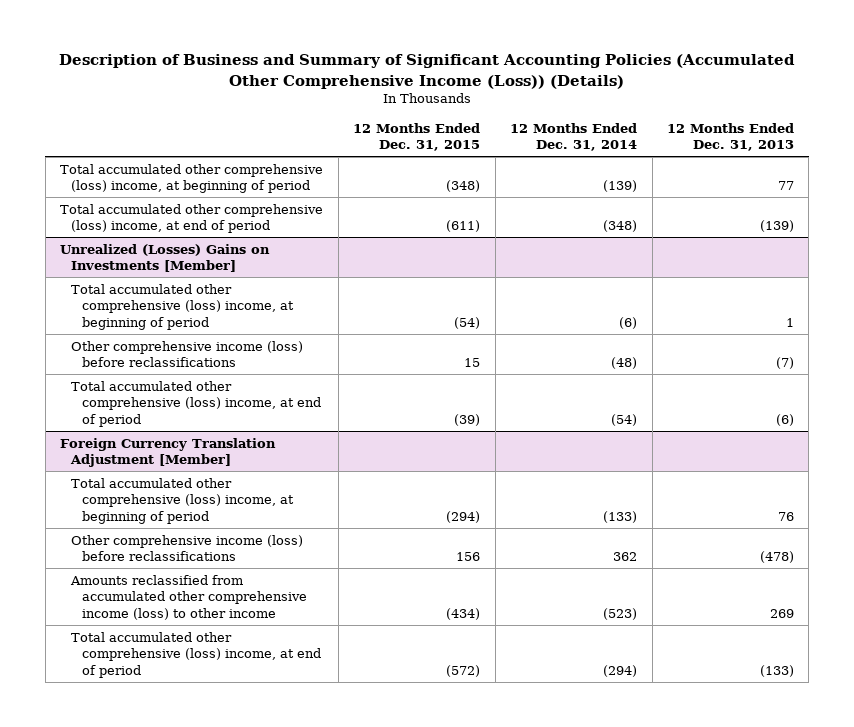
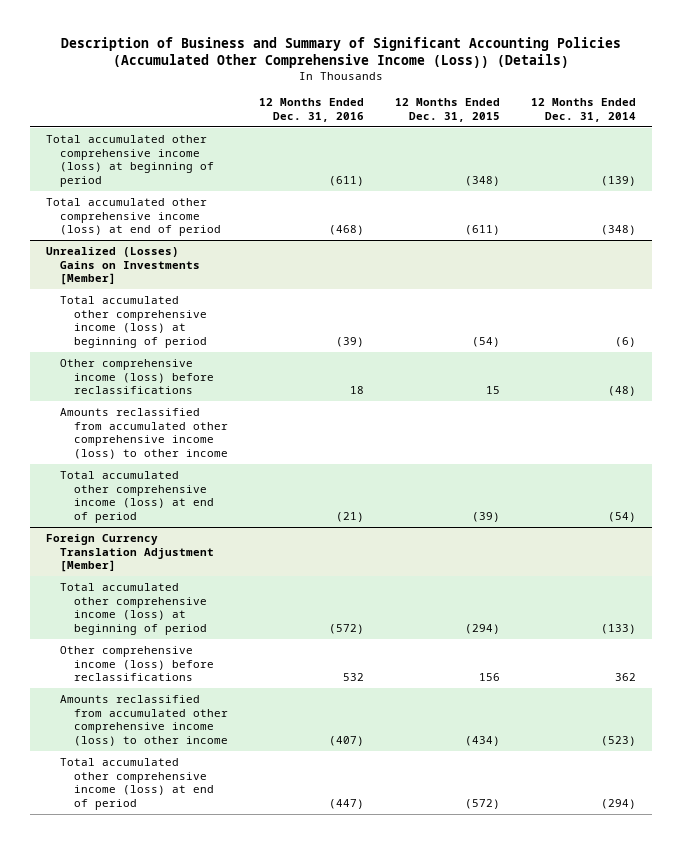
- | 12 Months Ended Dec. 31, 2015 | 12 Months Ended Dec. 31, 2014 | 12 Months Ended Dec. 31, 2013
+ | 12 Months Ended Dec. 31, 2016 | 12 Months Ended Dec. 31, 2015 | 12 Months Ended Dec. 31, 2014
- Total accumulated other comprehensive (loss) income, at beginning of period | (348) | (139) | 77
- Total accumulated other comprehensive (loss) income, at end of period | (611) | (348) | (139)
+ Total accumulated other comprehensive income (loss) at beginning of period | (611) | (348) | (139)
+ Total accumulated other comprehensive income (loss) at end of period | (468) | (611) | (348)
@ Unrealized (Losses) Gains on Investments [Member]
- Total accumulated other comprehensive (loss) income, at beginning of period | (54) | (6) | 1
+ Total accumulated other comprehensive income (loss) at beginning of period | (39) | (54) | (6)
- Total accumulated other comprehensive (loss) income, at end of period | (39) | (54) | (6)
+ Amounts reclassified from accumulated other comprehensive income (loss) to other income
+ Total accumulated other comprehensive income (loss) at end of period | (21) | (39) | (54)
@ Foreign Currency Translation Adjustment [Member]
- Total accumulated other comprehensive (loss) income, at beginning of period | (294) | (133) | 76
+ Total accumulated other comprehensive income (loss) at beginning of period | (572) | (294) | (133)
- Total accumulated other comprehensive (loss) income, at end of period | (572) | (294) | (133)
+ Total accumulated other comprehensive income (loss) at end of period | (447) | (572) | (294)

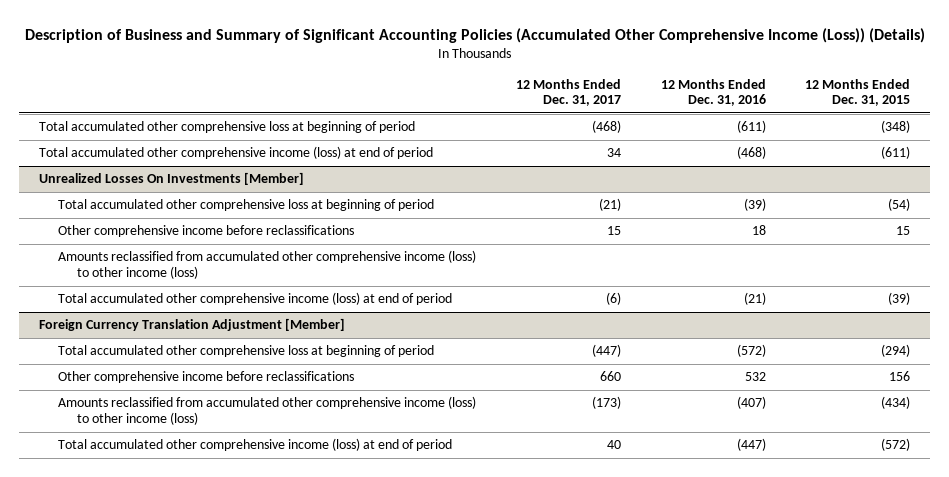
- | 12 Months Ended Dec. 31, 2016 | 12 Months Ended Dec. 31, 2015 | 12 Months Ended Dec. 31, 2014
+ | 12 Months Ended Dec. 31, 2017 | 12 Months Ended Dec. 31, 2016 | 12 Months Ended Dec. 31, 2015
- Total accumulated other comprehensive income (loss) at beginning of period | (611) | (348) | (139)
+ Total accumulated other comprehensive loss at beginning of period | (468) | (611) | (348)
- Unrealized (Losses) Gains on Investments [Member]
- Total accumulated other comprehensive income (loss) at beginning of period | (39) | (54) | (6)
- Other comprehensive income (loss) before reclassifications | 18 | 15 | (48)
- Amounts reclassified from accumulated other comprehensive income (loss) to other income
+ Unrealized Losses On Investments [Member]
+ Total accumulated other comprehensive loss at beginning of period | (21) | (39) | (54)
+ Other comprehensive income before reclassifications | 15 | 18 | 15
+ Amounts reclassified from accumulated other comprehensive income (loss) to other income (loss)
@ Foreign Currency Translation Adjustment [Member]
- Total accumulated other comprehensive income (loss) at beginning of period | (572) | (294) | (133)
- Other comprehensive income (loss) before reclassifications | 532 | 156 | 362
- Amounts reclassified from accumulated other comprehensive income (loss) to other income | (407) | (434) | (523)
+ Total accumulated other comprehensive loss at beginning of period | (447) | (572) | (294)
+ Other comprehensive income before reclassifications | 660 | 532 | 156
+ Amounts reclassified from accumulated other comprehensive income (loss) to other income (loss) | (173) | (407) | (434)

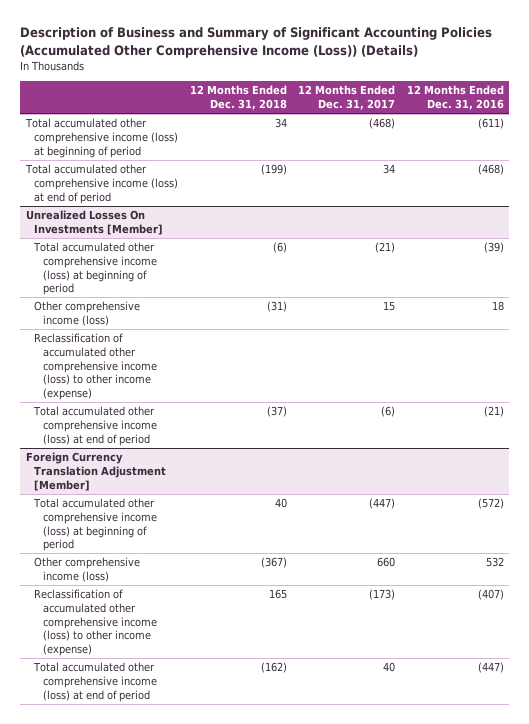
- | 12 Months Ended Dec. 31, 2017 | 12 Months Ended Dec. 31, 2016 | 12 Months Ended Dec. 31, 2015
+ | 12 Months Ended Dec. 31, 2018 | 12 Months Ended Dec. 31, 2017 | 12 Months Ended Dec. 31, 2016
- Total accumulated other comprehensive loss at beginning of period | (468) | (611) | (348)
+ Total accumulated other comprehensive income (loss) at beginning of period | 34 | (468) | (611)
@ Unrealized Losses On Investments [Member]
- Total accumulated other comprehensive loss at beginning of period | (21) | (39) | (54)
- Other comprehensive income before reclassifications | 15 | 18 | 15
- Amounts reclassified from accumulated other comprehensive income (loss) to other income (loss)
+ Total accumulated other comprehensive income (loss) at beginning of period | (6) | (21) | (39)
+ Other comprehensive income (loss) | (31) | 15 | 18
+ Reclassification of accumulated other comprehensive income (loss) to other income (expense)
@ Foreign Currency Translation Adjustment [Member]
- Total accumulated other comprehensive loss at beginning of period | (447) | (572) | (294)
- Other comprehensive income before reclassifications | 660 | 532 | 156
- Amounts reclassified from accumulated other comprehensive income (loss) to other income (loss) | (173) | (407) | (434)
+ Total accumulated other comprehensive income (loss) at beginning of period | 40 | (447) | (572)
+ Other comprehensive income (loss) | (367) | 660 | 532
+ Reclassification of accumulated other comprehensive income (loss) to other income (expense) | 165 | (173) | (407)

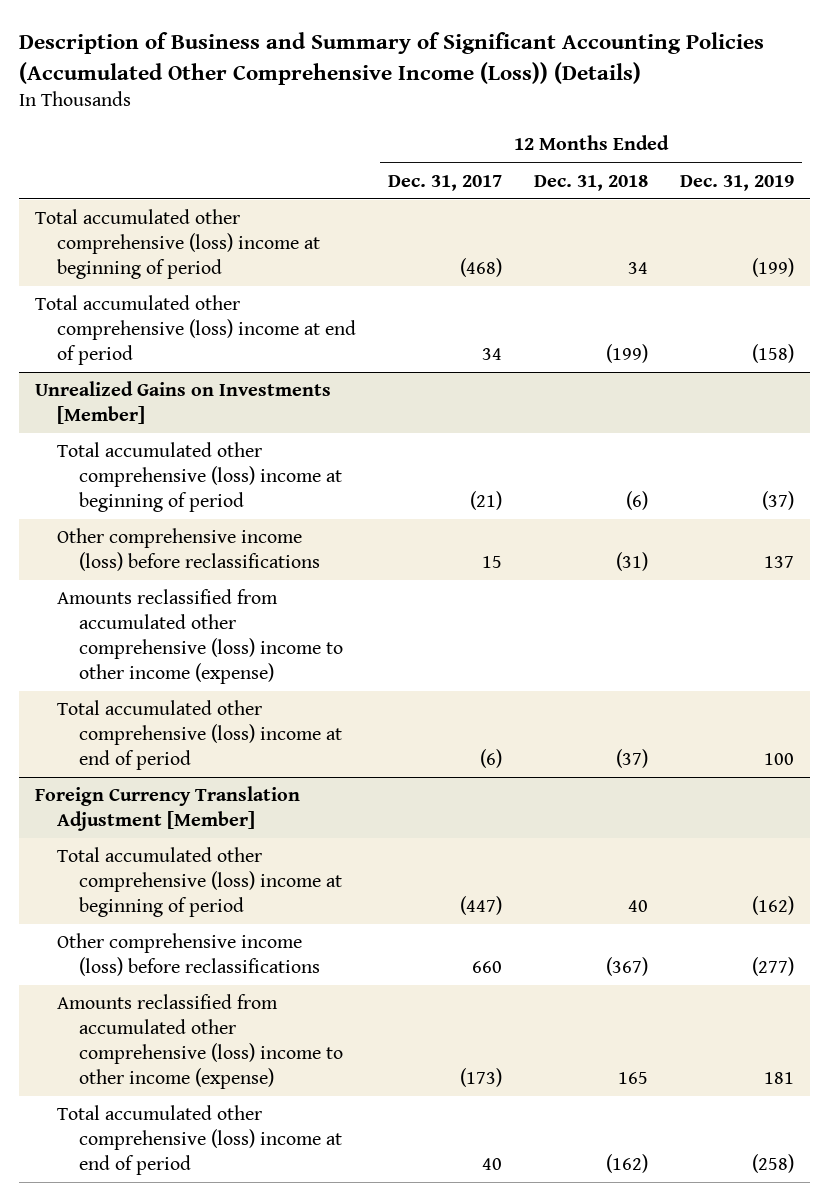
- | 12 Months Ended Dec. 31, 2018 | 12 Months Ended Dec. 31, 2017 | 12 Months Ended Dec. 31, 2016
+ | 12 Months Ended Dec. 31, 2017 | 12 Months Ended Dec. 31, 2018 | 12 Months Ended Dec. 31, 2019
- Total accumulated other comprehensive income (loss) at beginning of period | 34 | (468) | (611)
- Total accumulated other comprehensive income (loss) at end of period | (199) | 34 | (468)
- Unrealized Losses On Investments [Member]
- Total accumulated other comprehensive income (loss) at beginning of period | (6) | (21) | (39)
- Other comprehensive income (loss) | (31) | 15 | 18
- Reclassification of accumulated other comprehensive income (loss) to other income (expense)
- Total accumulated other comprehensive income (loss) at end of period | (37) | (6) | (21)
+ Total accumulated other comprehensive (loss) income at beginning of period | (468) | 34 | (199)
+ Total accumulated other comprehensive (loss) income at end of period | 34 | (199) | (158)
+ Unrealized Gains on Investments [Member]
+ Total accumulated other comprehensive (loss) income at beginning of period | (21) | (6) | (37)
+ Other comprehensive income (loss) before reclassifications | 15 | (31) | 137
+ Amounts reclassified from accumulated other comprehensive (loss) income to other income (expense)
+ Total accumulated other comprehensive (loss) income at end of period | (6) | (37) | 100
@ Foreign Currency Translation Adjustment [Member]
- Total accumulated other comprehensive income (loss) at beginning of period | 40 | (447) | (572)
- Other comprehensive income (loss) | (367) | 660 | 532
- Reclassification of accumulated other comprehensive income (loss) to other income (expense) | 165 | (173) | (407)
- Total accumulated other comprehensive income (loss) at end of period | (162) | 40 | (447)
+ Total accumulated other comprehensive (loss) income at beginning of period | (447) | 40 | (162)
+ Other comprehensive income (loss) before reclassifications | 660 | (367) | (277)
+ Amounts reclassified from accumulated other comprehensive (loss) income to other income (expense) | (173) | 165 | 181
+ Total accumulated other comprehensive (loss) income at end of period | 40 | (162) | (258)

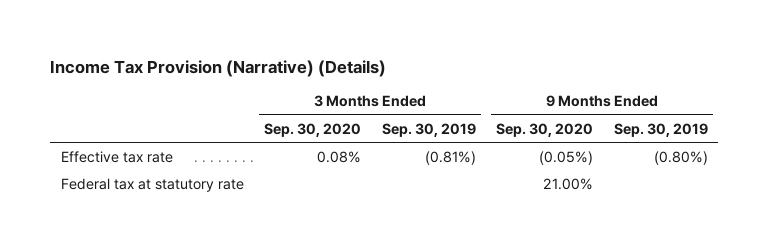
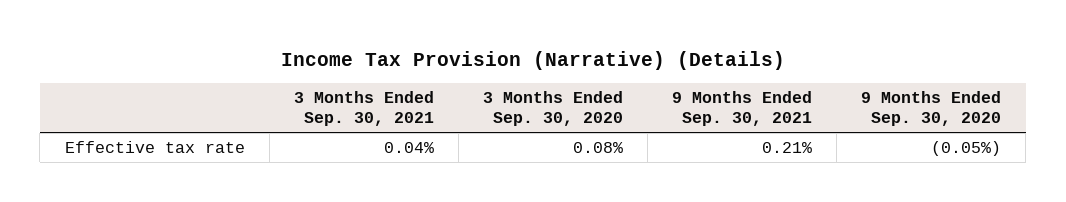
- | 3 Months Ended Sep. 30, 2020 | 3 Months Ended Sep. 30, 2019 | 9 Months Ended Sep. 30, 2020 | 9 Months Ended Sep. 30, 2019
+ | 3 Months Ended Sep. 30, 2021 | 3 Months Ended Sep. 30, 2020 | 9 Months Ended Sep. 30, 2021 | 9 Months Ended Sep. 30, 2020
- Federal tax at statutory rate | | | 21.00% |

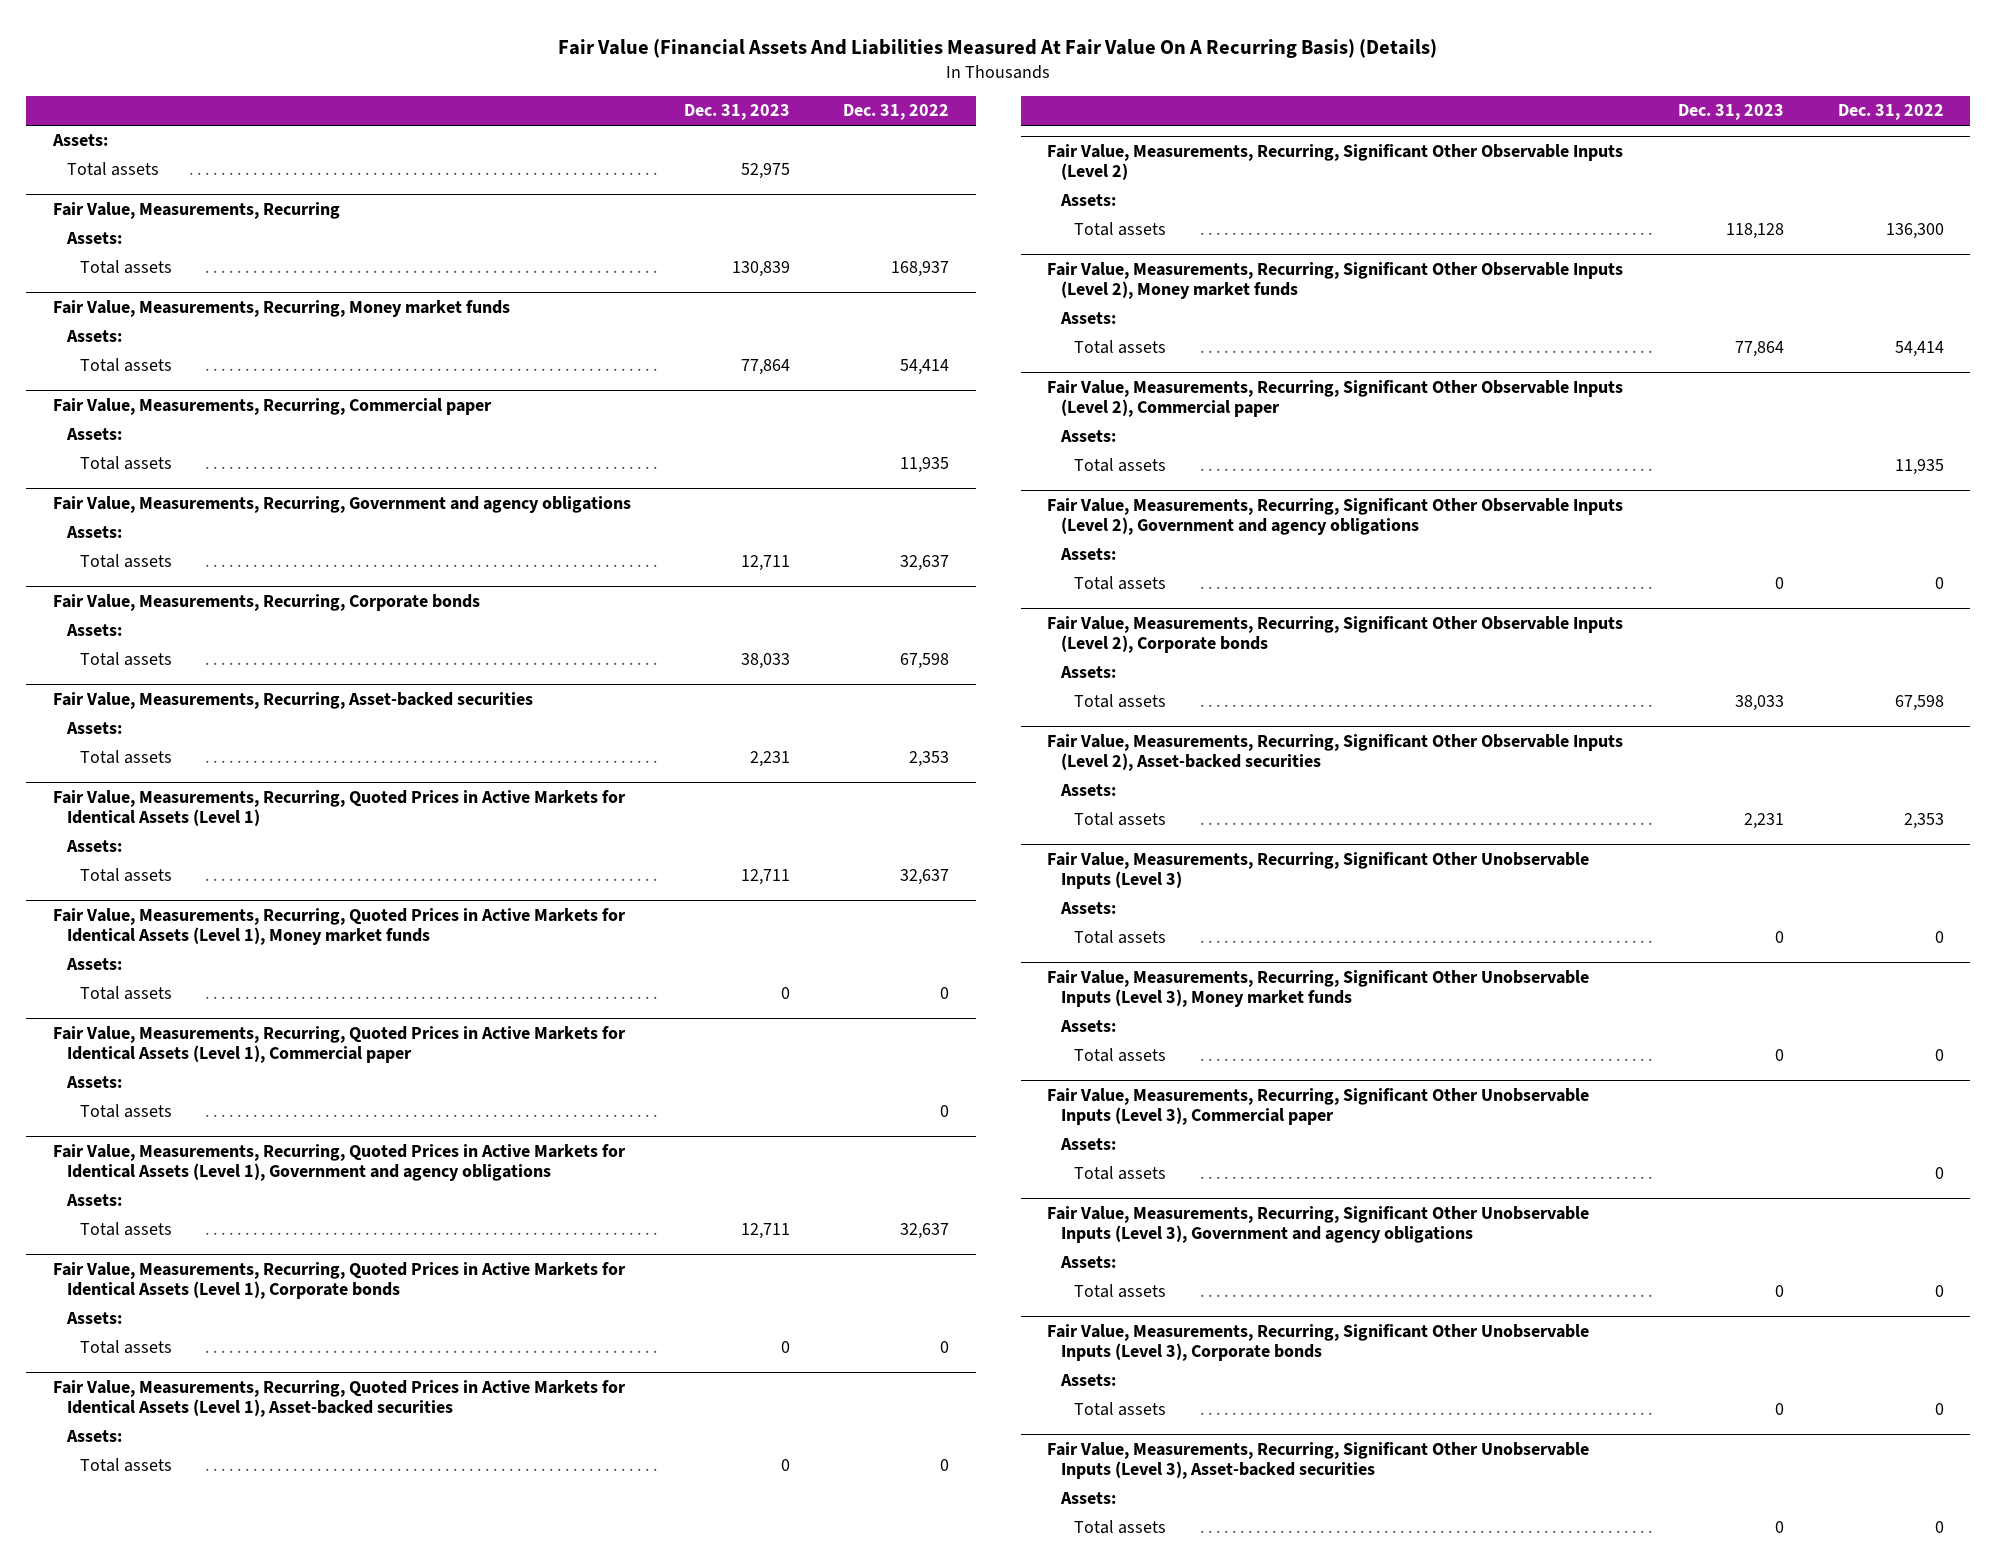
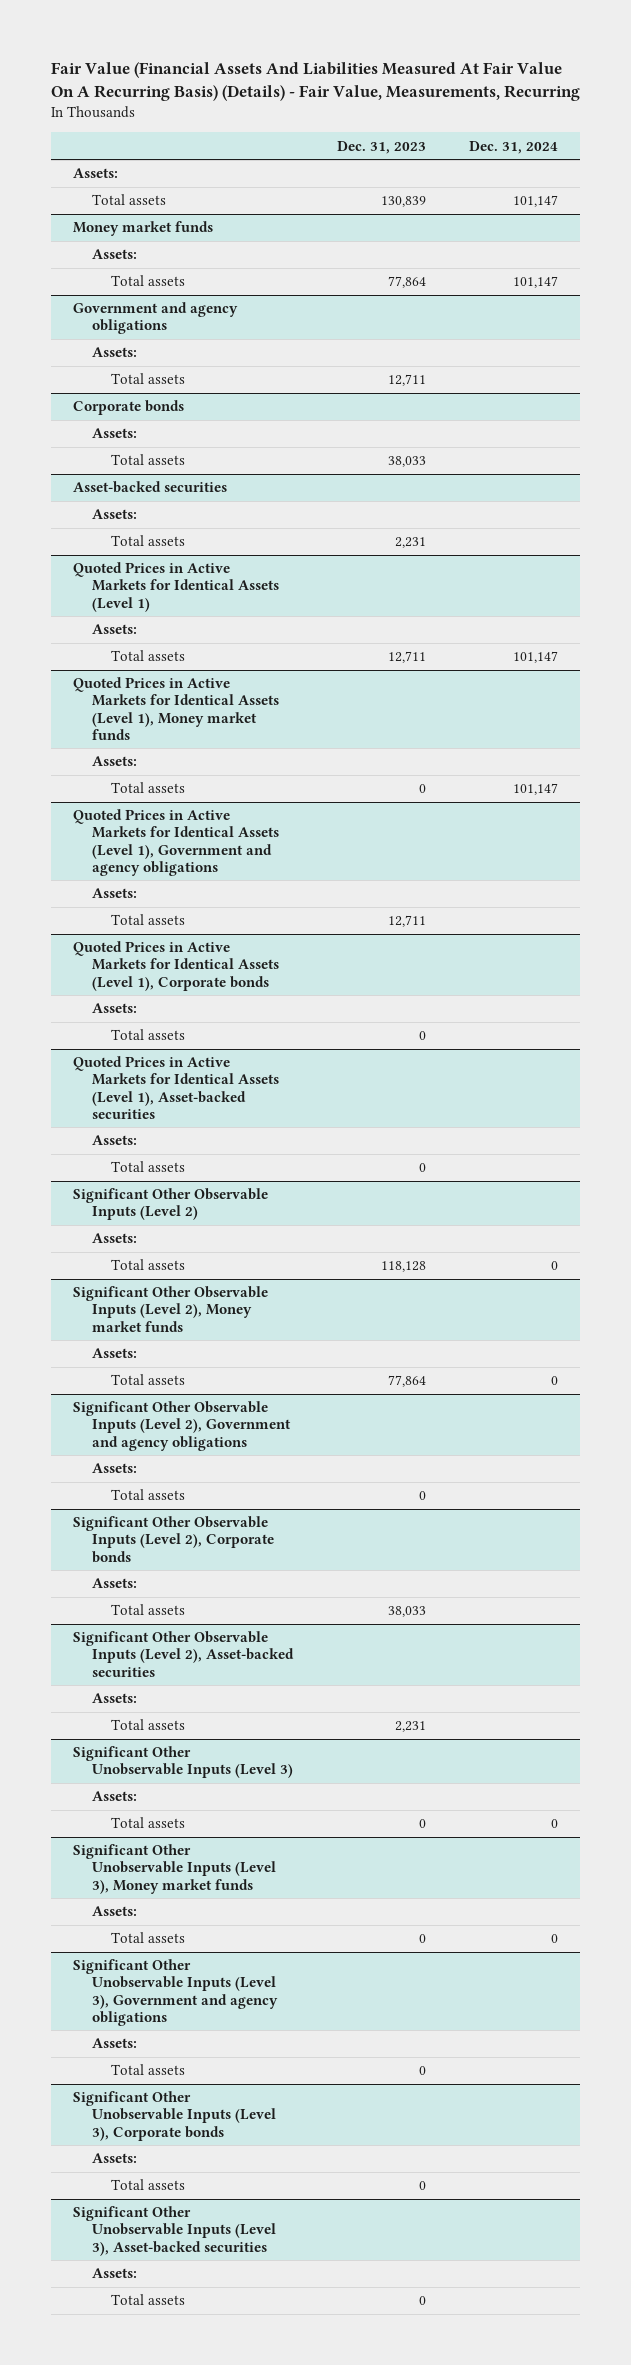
- Fair Value (Financial Assets And Liabilities Measured At Fair Value On A Recurring Basis) (Details)
+ Fair Value (Financial Assets And Liabilities Measured At Fair Value On A Recurring Basis) (Details) - Fair Value, Measurements, Recurring
- | Dec. 31, 2023 | Dec. 31, 2022
+ | Dec. 31, 2023 | Dec. 31, 2024
- Total assets | 52,975 |
- Fair Value, Measurements, Recurring
- Assets:
- Fair Value, Measurements, Recurring, Money market funds
+ Money market funds
- Fair Value, Measurements, Recurring, Commercial paper
- Assets:
- Total assets | | 11,935
- Fair Value, Measurements, Recurring, Government and agency obligations
+ Government and agency obligations
- Fair Value, Measurements, Recurring, Corporate bonds
+ Corporate bonds
- Fair Value, Measurements, Recurring, Asset-backed securities
+ Asset-backed securities
- Fair Value, Measurements, Recurring, Quoted Prices in Active Markets for Identical Assets (Level 1)
+ Quoted Prices in Active Markets for Identical Assets (Level 1)
- Fair Value, Measurements, Recurring, Quoted Prices in Active Markets for Identical Assets (Level 1), Money market funds
+ Quoted Prices in Active Markets for Identical Assets (Level 1), Money market funds
- Fair Value, Measurements, Recurring, Quoted Prices in Active Markets for Identical Assets (Level 1), Commercial paper
- Assets:
- Total assets | | 0
- Fair Value, Measurements, Recurring, Quoted Prices in Active Markets for Identical Assets (Level 1), Government and agency obligations
+ Quoted Prices in Active Markets for Identical Assets (Level 1), Government and agency obligations
- Fair Value, Measurements, Recurring, Quoted Prices in Active Markets for Identical Assets (Level 1), Corporate bonds
+ Quoted Prices in Active Markets for Identical Assets (Level 1), Corporate bonds
- Fair Value, Measurements, Recurring, Quoted Prices in Active Markets for Identical Assets (Level 1), Asset-backed securities
+ Quoted Prices in Active Markets for Identical Assets (Level 1), Asset-backed securities
- Fair Value, Measurements, Recurring, Significant Other Observable Inputs (Level 2)
+ Significant Other Observable Inputs (Level 2)
- Fair Value, Measurements, Recurring, Significant Other Observable Inputs (Level 2), Money market funds
+ Significant Other Observable Inputs (Level 2), Money market funds
- Fair Value, Measurements, Recurring, Significant Other Observable Inputs (Level 2), Commercial paper
- Assets:
- Total assets | | 11,935
- Fair Value, Measurements, Recurring, Significant Other Observable Inputs (Level 2), Government and agency obligations
+ Significant Other Observable Inputs (Level 2), Government and agency obligations
- Fair Value, Measurements, Recurring, Significant Other Observable Inputs (Level 2), Corporate bonds
+ Significant Other Observable Inputs (Level 2), Corporate bonds
- Fair Value, Measurements, Recurring, Significant Other Observable Inputs (Level 2), Asset-backed securities
+ Significant Other Observable Inputs (Level 2), Asset-backed securities
- Fair Value, Measurements, Recurring, Significant Other Unobservable Inputs (Level 3)
+ Significant Other Unobservable Inputs (Level 3)
- Fair Value, Measurements, Recurring, Significant Other Unobservable Inputs (Level 3), Money market funds
+ Significant Other Unobservable Inputs (Level 3), Money market funds
- Fair Value, Measurements, Recurring, Significant Other Unobservable Inputs (Level 3), Commercial paper
- Assets:
- Total assets | | 0
- Fair Value, Measurements, Recurring, Significant Other Unobservable Inputs (Level 3), Government and agency obligations
+ Significant Other Unobservable Inputs (Level 3), Government and agency obligations
- Fair Value, Measurements, Recurring, Significant Other Unobservable Inputs (Level 3), Corporate bonds
+ Significant Other Unobservable Inputs (Level 3), Corporate bonds
- Fair Value, Measurements, Recurring, Significant Other Unobservable Inputs (Level 3), Asset-backed securities
+ Significant Other Unobservable Inputs (Level 3), Asset-backed securities

